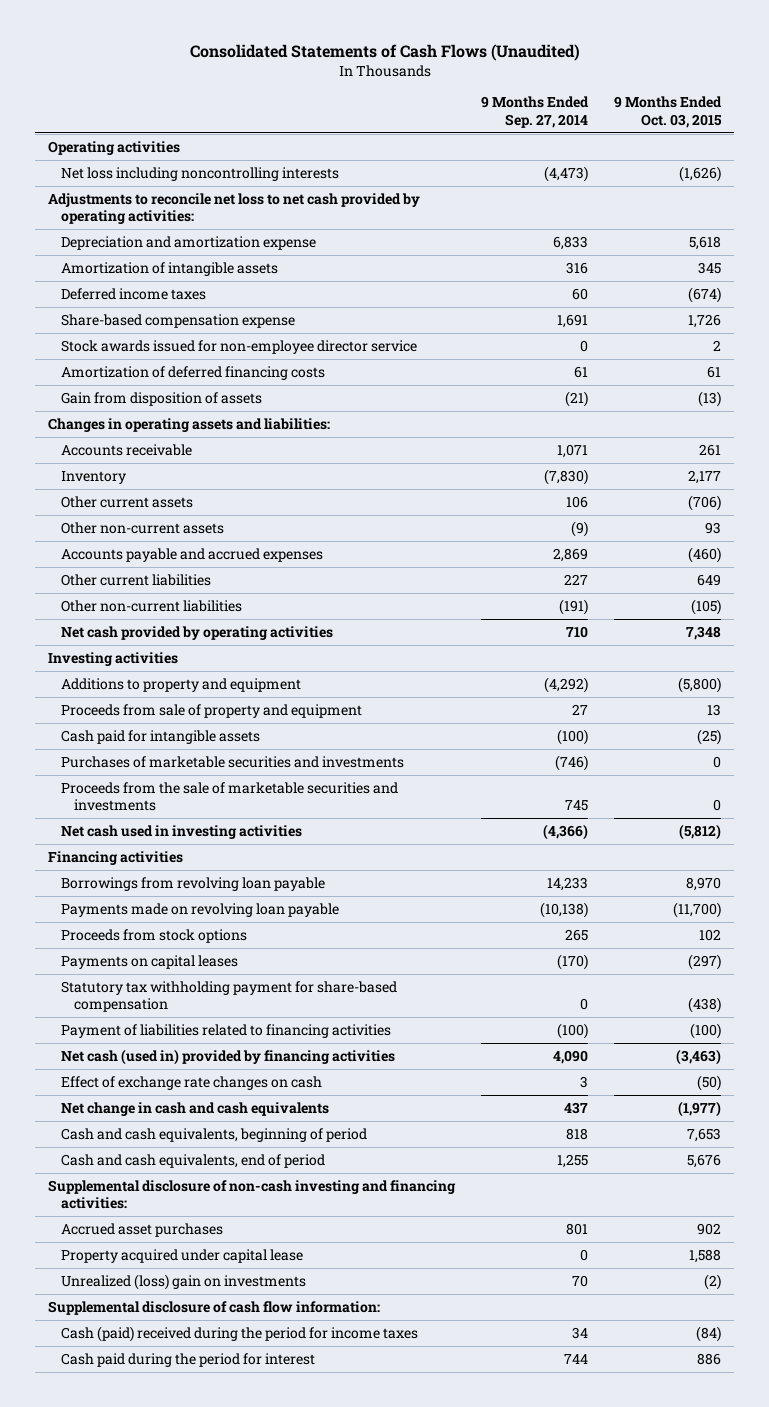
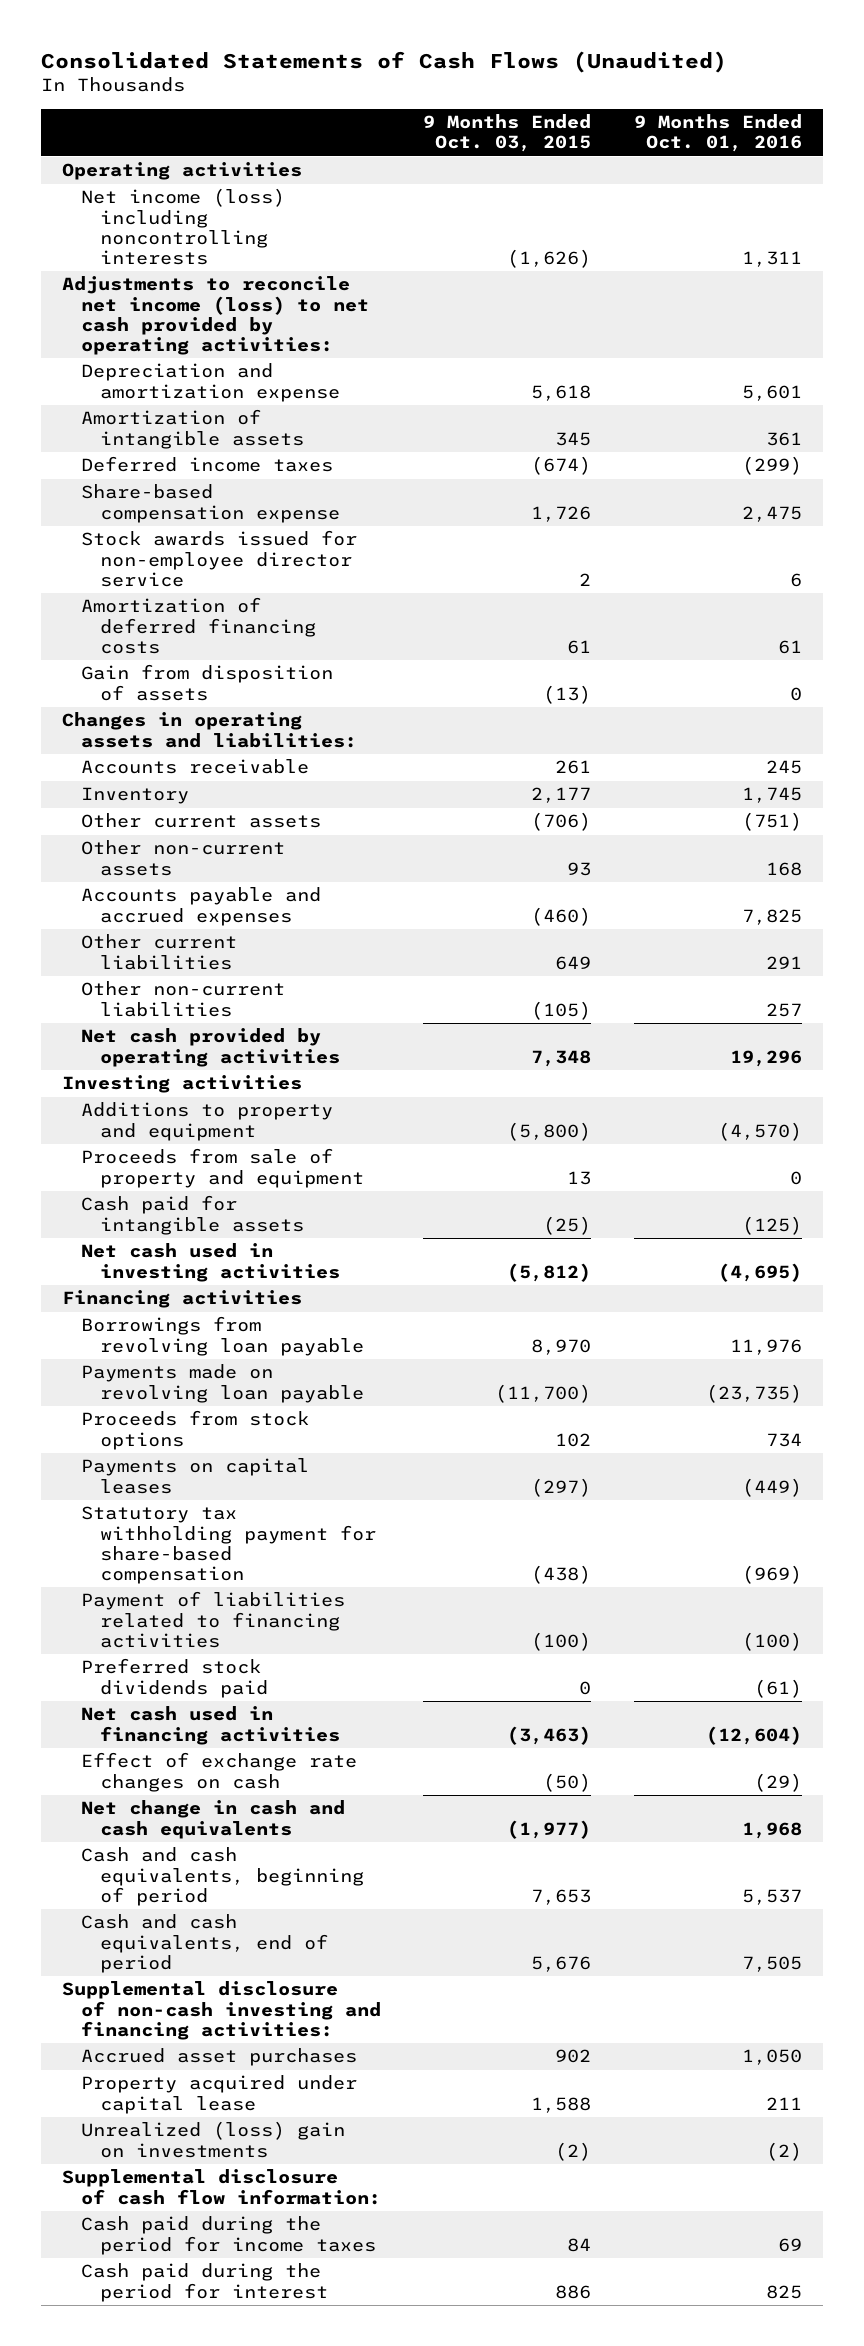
- | 9 Months Ended Sep. 27, 2014 | 9 Months Ended Oct. 03, 2015
+ | 9 Months Ended Oct. 03, 2015 | 9 Months Ended Oct. 01, 2016
- Net loss including noncontrolling interests | (4,473) | (1,626)
- Adjustments to reconcile net loss to net cash provided by operating activities:
+ Net income (loss) including noncontrolling interests | (1,626) | 1,311
+ Adjustments to reconcile net income (loss) to net cash provided by operating activities:
- Purchases of marketable securities and investments | (746) | 0
- Proceeds from the sale of marketable securities and investments | 745 | 0
- Net cash (used in) provided by financing activities | 4,090 | (3,463)
+ Preferred stock dividends paid | 0 | (61)
+ Net cash used in financing activities | (3,463) | (12,604)
- Cash (paid) received during the period for income taxes | 34 | (84)
+ Cash paid during the period for income taxes | 84 | 69

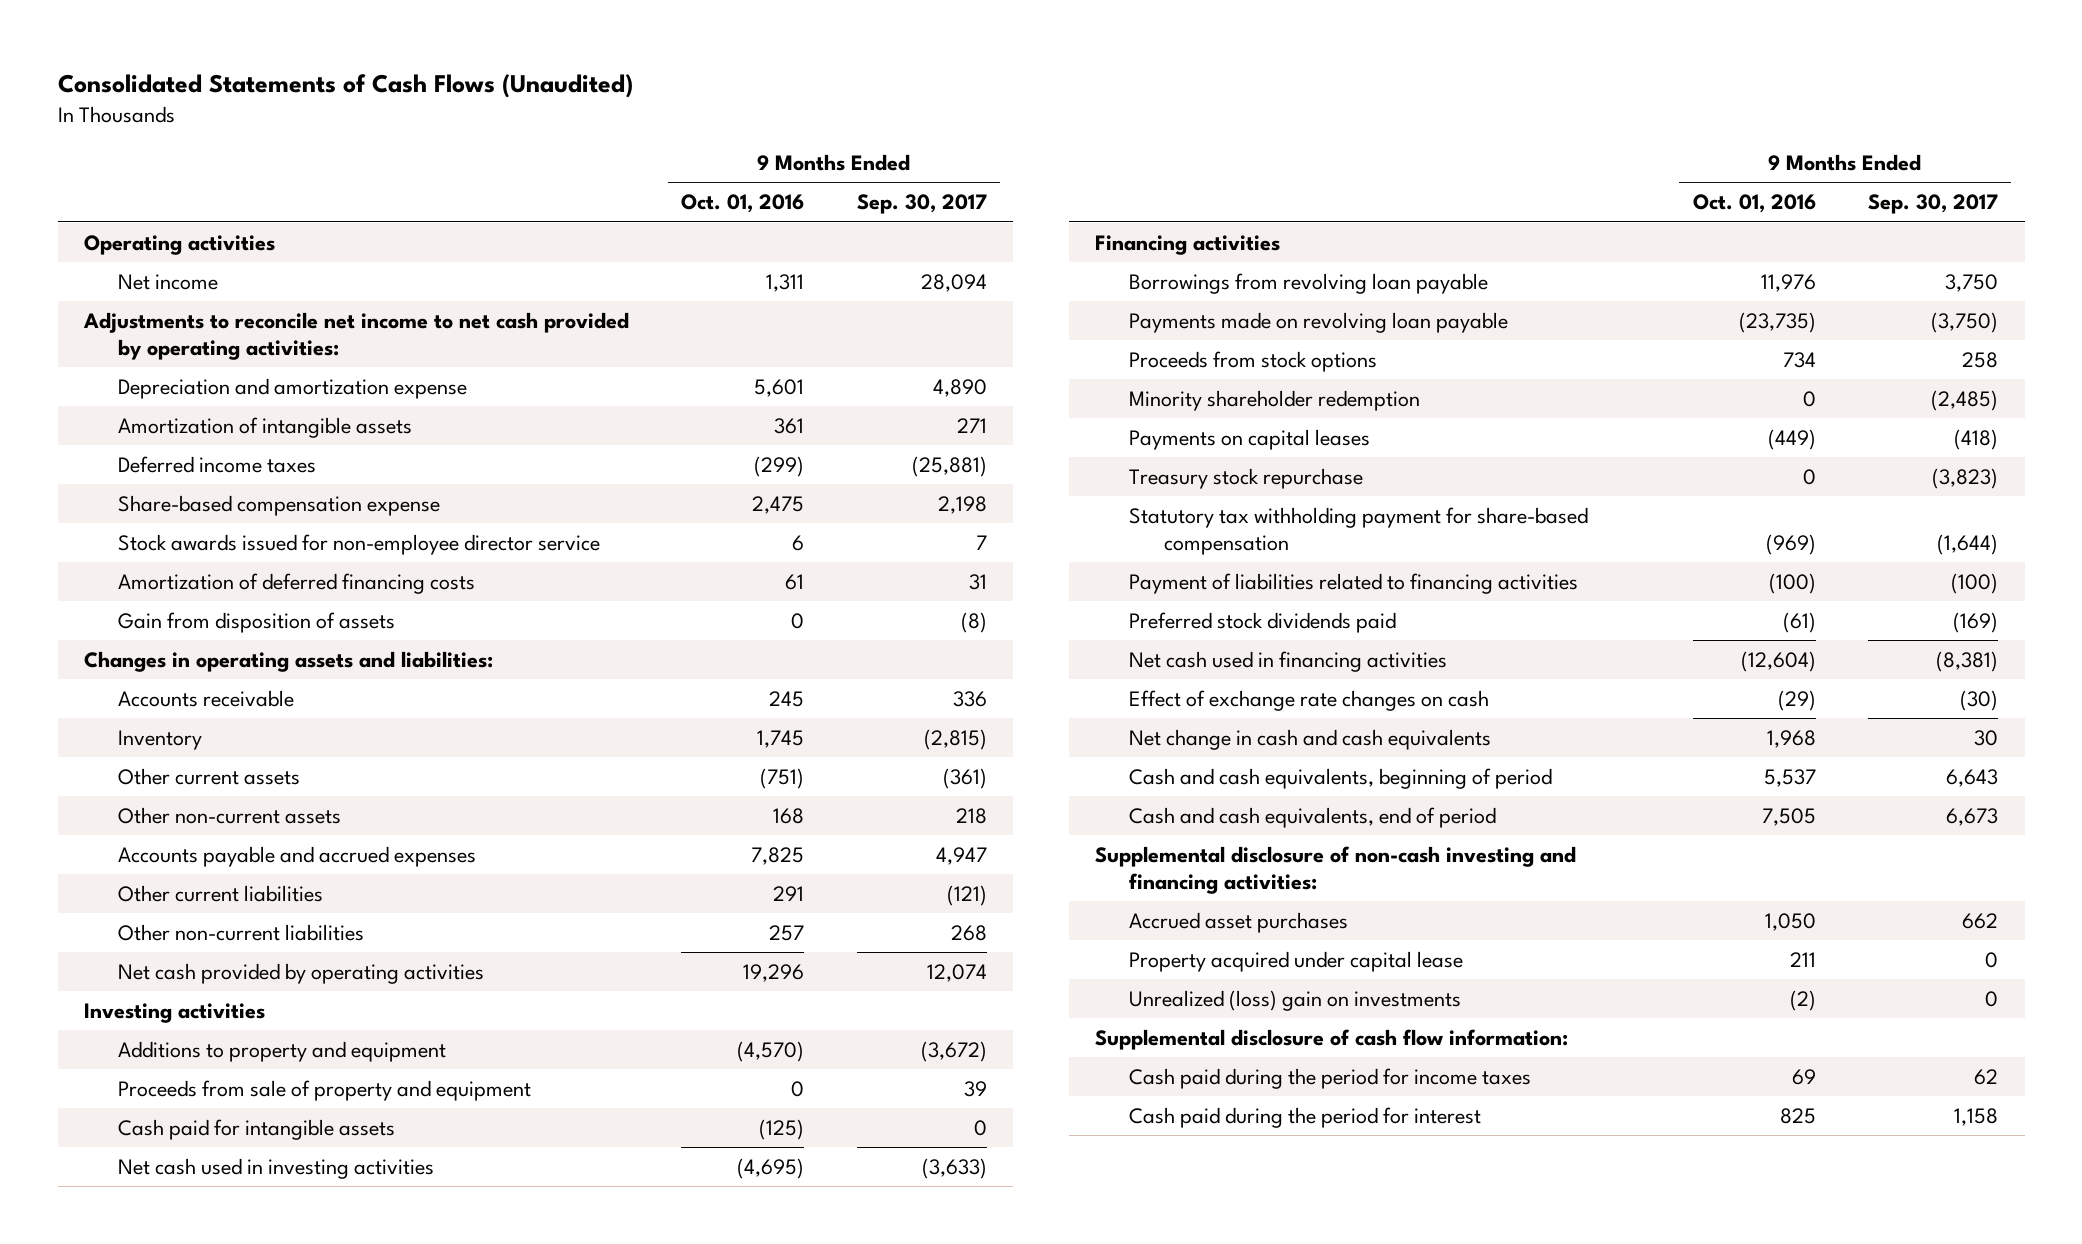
- | 9 Months Ended Oct. 03, 2015 | 9 Months Ended Oct. 01, 2016
+ | 9 Months Ended Oct. 01, 2016 | 9 Months Ended Sep. 30, 2017
- Net income (loss) including noncontrolling interests | (1,626) | 1,311
- Adjustments to reconcile net income (loss) to net cash provided by operating activities:
+ Net income | 1,311 | 28,094
+ Adjustments to reconcile net income to net cash provided by operating activities:
+ Minority shareholder redemption | 0 | (2,485)
+ Treasury stock repurchase | 0 | (3,823)

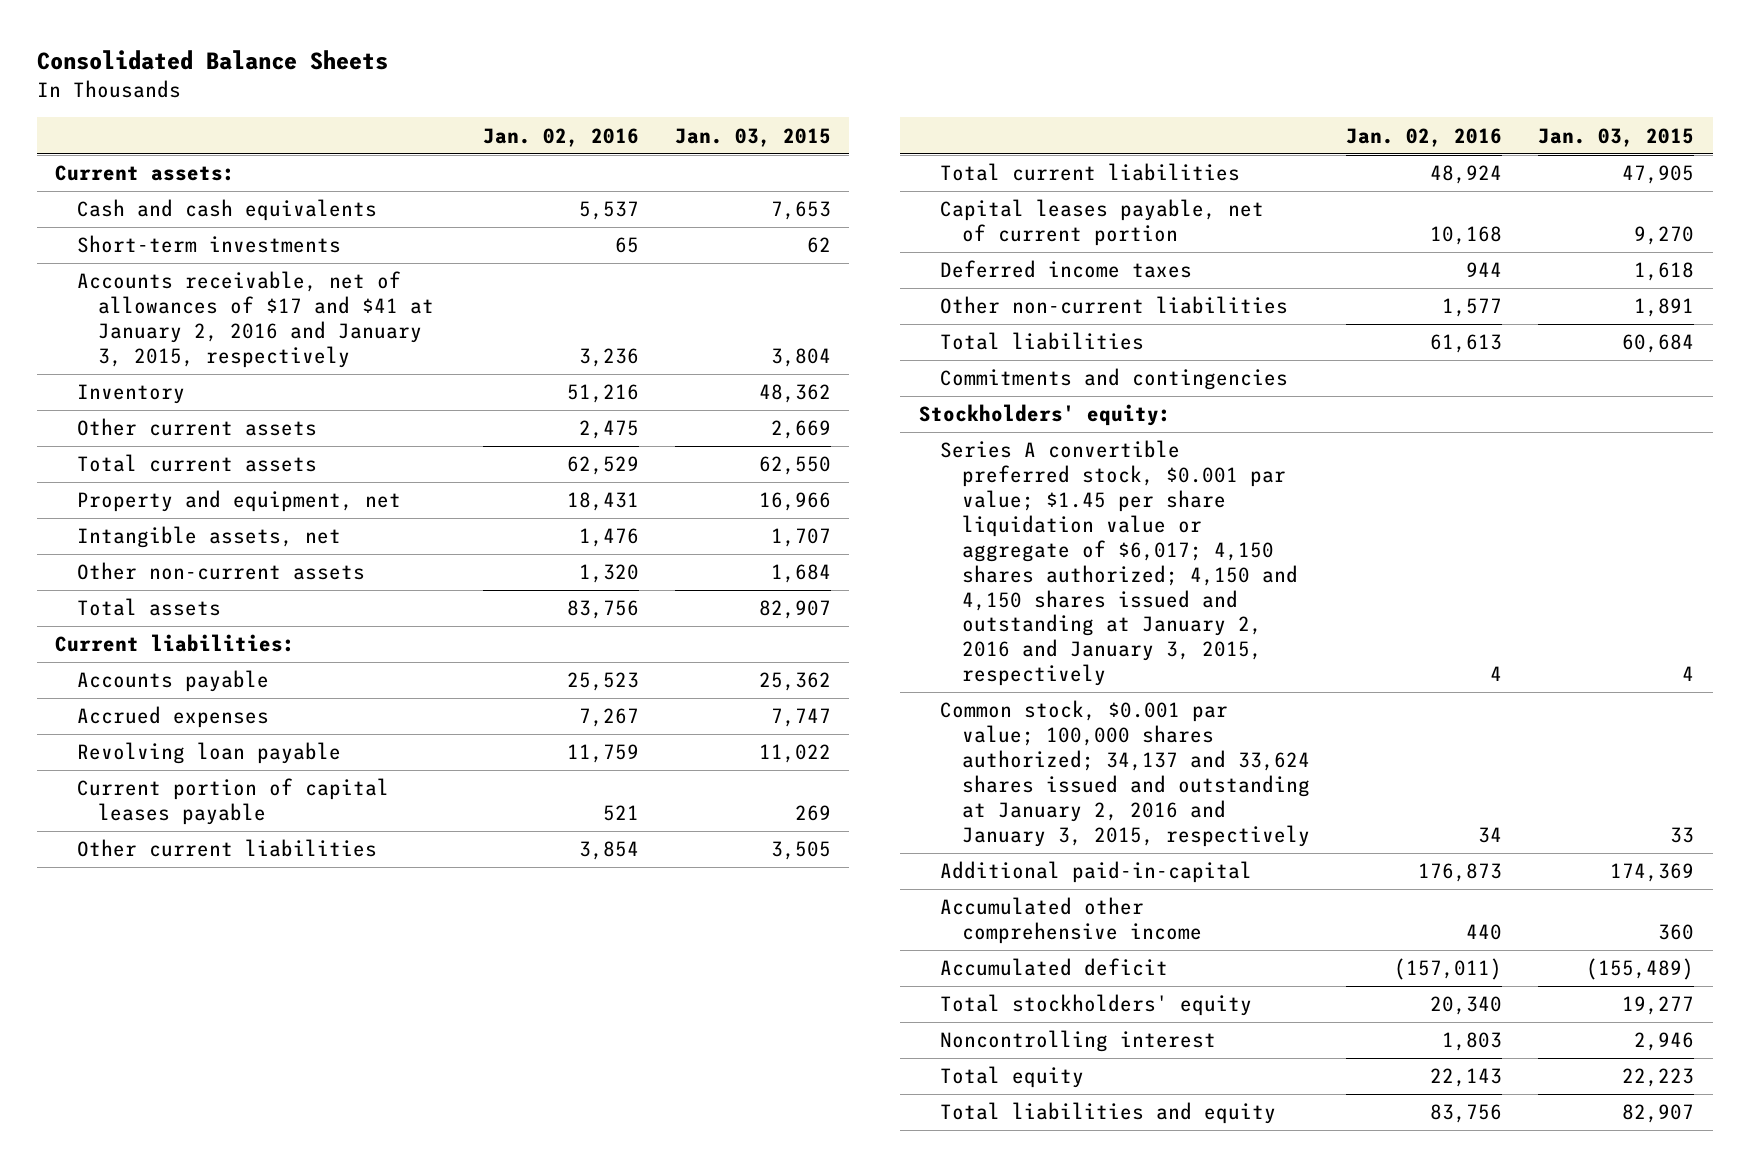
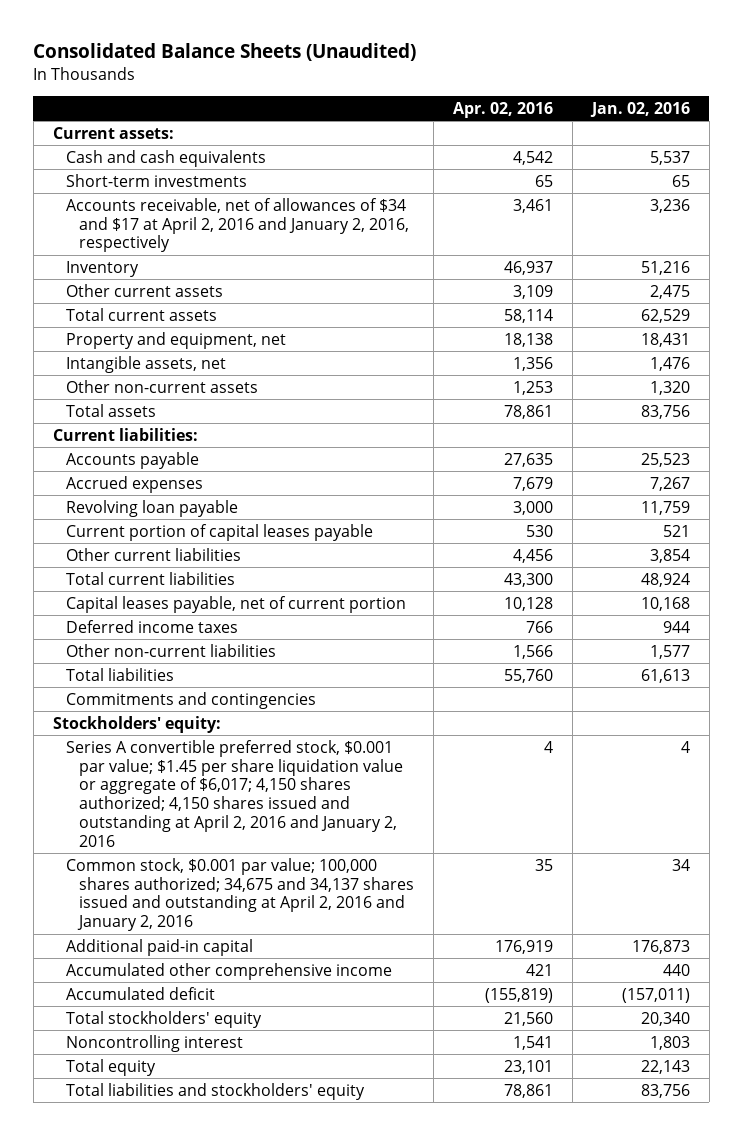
- Consolidated Balance Sheets
+ Consolidated Balance Sheets (Unaudited)
- | Jan. 02, 2016 | Jan. 03, 2015
+ | Apr. 02, 2016 | Jan. 02, 2016
- Accounts receivable, net of allowances of $17 and $41 at January 2, 2016 and January 3, 2015, respectively | 3,236 | 3,804
+ Accounts receivable, net of allowances of $34 and $17 at April 2, 2016 and January 2, 2016, respectively | 3,461 | 3,236
- Series A convertible preferred stock, $0.001 par value; $1.45 per share liquidation value or aggregate of $6,017; 4,150 shares authorized; 4,150 and 4,150 shares issued and outstanding at January 2, 2016 and January 3, 2015, respectively | 4 | 4
- Common stock, $0.001 par value; 100,000 shares authorized; 34,137 and 33,624 shares issued and outstanding at January 2, 2016 and January 3, 2015, respectively | 34 | 33
- Additional paid-in-capital | 176,873 | 174,369
+ Series A convertible preferred stock, $0.001 par value; $1.45 per share liquidation value or aggregate of $6,017; 4,150 shares authorized; 4,150 shares issued and outstanding at April 2, 2016 and January 2, 2016 | 4 | 4
+ Common stock, $0.001 par value; 100,000 shares authorized; 34,675 and 34,137 shares issued and outstanding at April 2, 2016 and January 2, 2016 | 35 | 34
+ Additional paid-in capital | 176,919 | 176,873
- Total liabilities and equity | 83,756 | 82,907
+ Total liabilities and stockholders' equity | 78,861 | 83,756

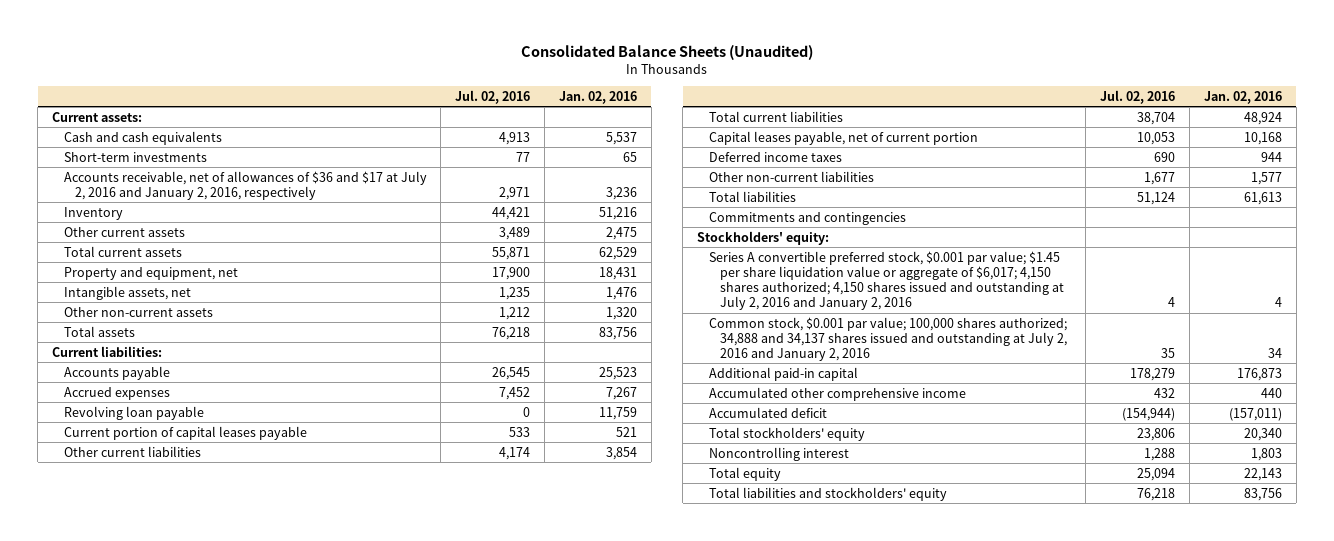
- | Apr. 02, 2016 | Jan. 02, 2016
+ | Jul. 02, 2016 | Jan. 02, 2016
- Accounts receivable, net of allowances of $34 and $17 at April 2, 2016 and January 2, 2016, respectively | 3,461 | 3,236
+ Accounts receivable, net of allowances of $36 and $17 at July 2, 2016 and January 2, 2016, respectively | 2,971 | 3,236
- Series A convertible preferred stock, $0.001 par value; $1.45 per share liquidation value or aggregate of $6,017; 4,150 shares authorized; 4,150 shares issued and outstanding at April 2, 2016 and January 2, 2016 | 4 | 4
- Common stock, $0.001 par value; 100,000 shares authorized; 34,675 and 34,137 shares issued and outstanding at April 2, 2016 and January 2, 2016 | 35 | 34
+ Series A convertible preferred stock, $0.001 par value; $1.45 per share liquidation value or aggregate of $6,017; 4,150 shares authorized; 4,150 shares issued and outstanding at July 2, 2016 and January 2, 2016 | 4 | 4
+ Common stock, $0.001 par value; 100,000 shares authorized; 34,888 and 34,137 shares issued and outstanding at July 2, 2016 and January 2, 2016 | 35 | 34

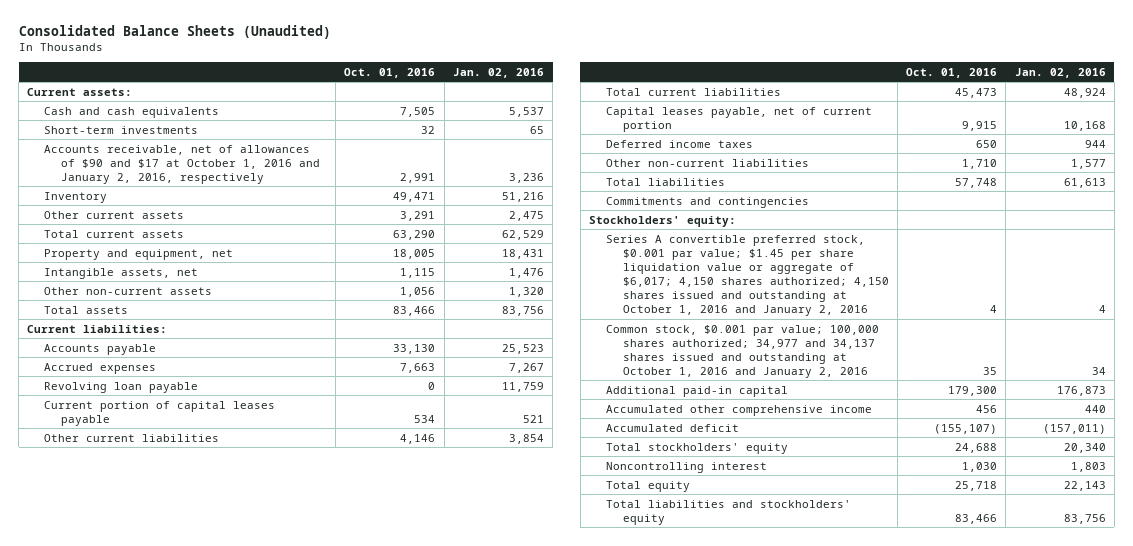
- | Jul. 02, 2016 | Jan. 02, 2016
+ | Oct. 01, 2016 | Jan. 02, 2016
- Accounts receivable, net of allowances of $36 and $17 at July 2, 2016 and January 2, 2016, respectively | 2,971 | 3,236
+ Accounts receivable, net of allowances of $90 and $17 at October 1, 2016 and January 2, 2016, respectively | 2,991 | 3,236
- Series A convertible preferred stock, $0.001 par value; $1.45 per share liquidation value or aggregate of $6,017; 4,150 shares authorized; 4,150 shares issued and outstanding at July 2, 2016 and January 2, 2016 | 4 | 4
- Common stock, $0.001 par value; 100,000 shares authorized; 34,888 and 34,137 shares issued and outstanding at July 2, 2016 and January 2, 2016 | 35 | 34
+ Series A convertible preferred stock, $0.001 par value; $1.45 per share liquidation value or aggregate of $6,017; 4,150 shares authorized; 4,150 shares issued and outstanding at October 1, 2016 and January 2, 2016 | 4 | 4
+ Common stock, $0.001 par value; 100,000 shares authorized; 34,977 and 34,137 shares issued and outstanding at October 1, 2016 and January 2, 2016 | 35 | 34

